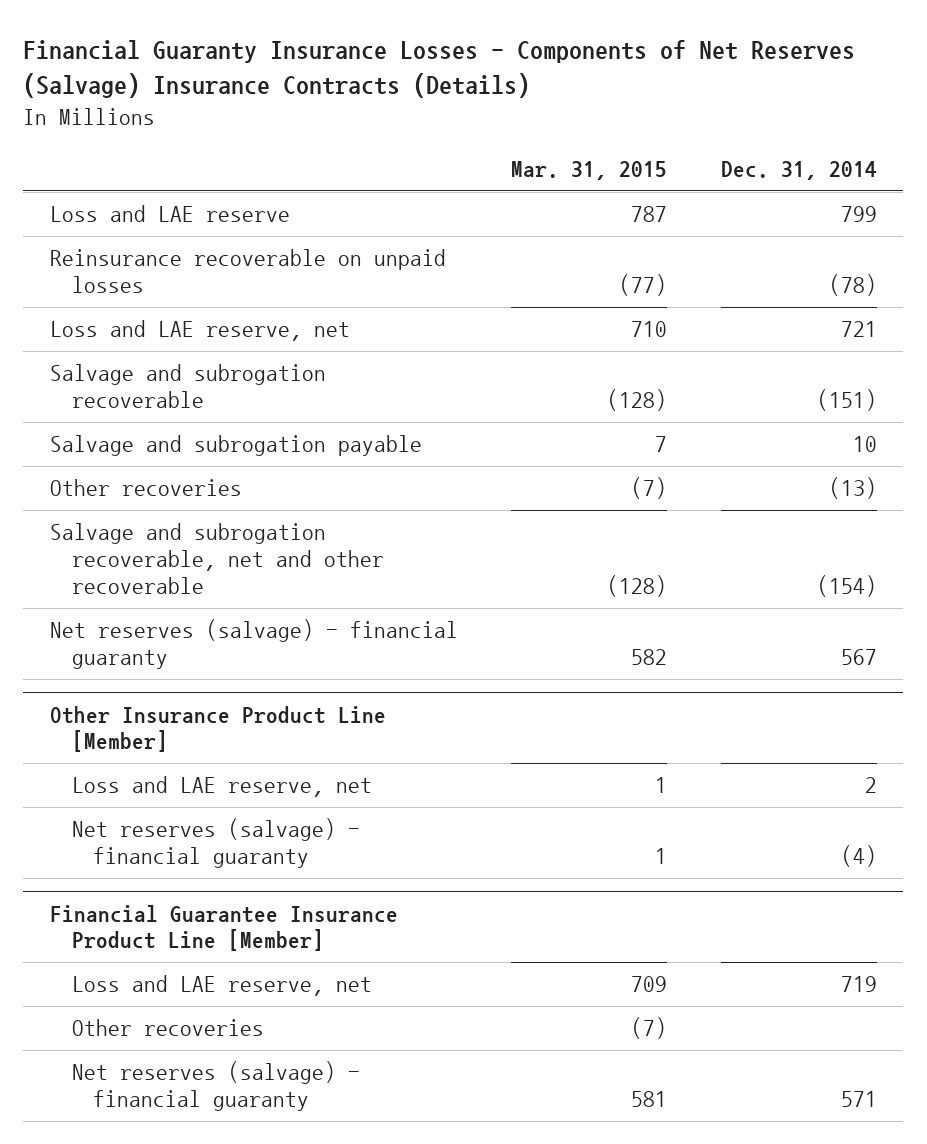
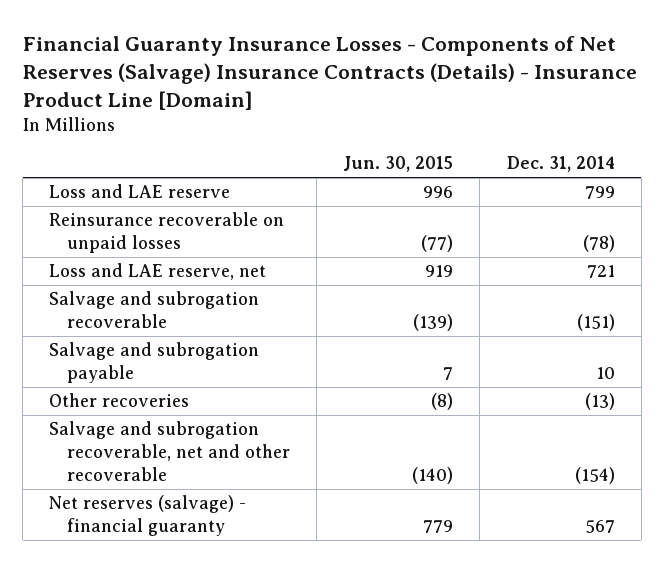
- Financial Guaranty Insurance Losses - Components of Net Reserves (Salvage) Insurance Contracts (Details)
+ Financial Guaranty Insurance Losses - Components of Net Reserves (Salvage) Insurance Contracts (Details) - Insurance Product Line [Domain]
- | Mar. 31, 2015 | Dec. 31, 2014
+ | Jun. 30, 2015 | Dec. 31, 2014
- Other Insurance Product Line [Member]
- Loss and LAE reserve, net | 1 | 2
- Net reserves (salvage) - financial guaranty | 1 | (4)
- Financial Guarantee Insurance Product Line [Member]
- Loss and LAE reserve, net | 709 | 719
- Other recoveries | (7) |
- Net reserves (salvage) - financial guaranty | 581 | 571

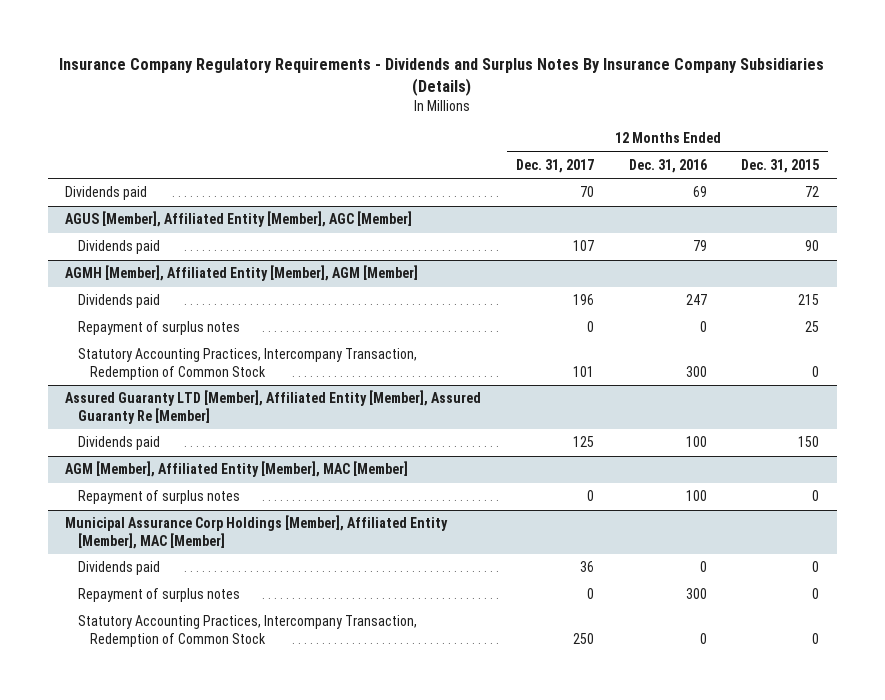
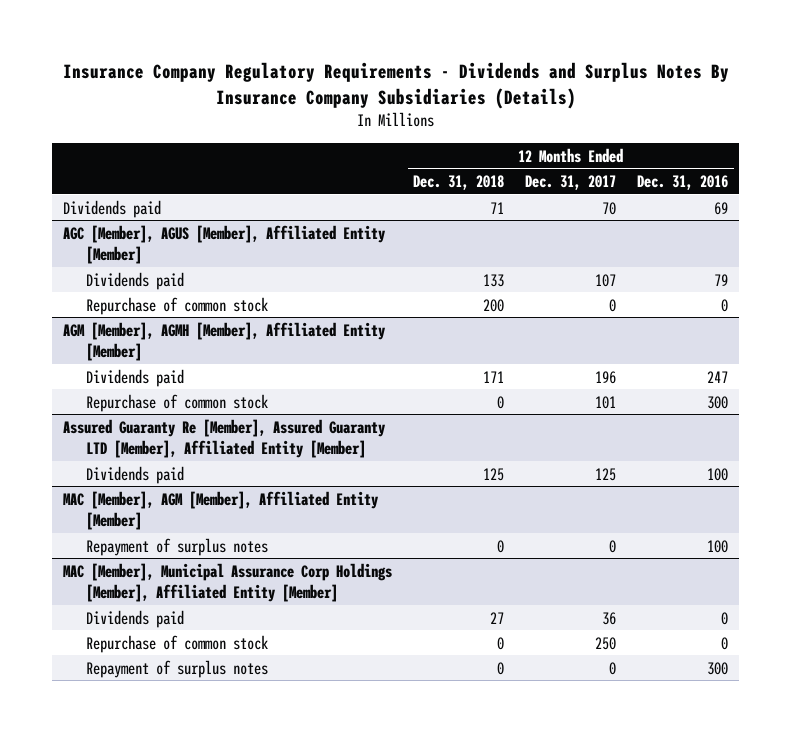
- | 12 Months Ended Dec. 31, 2017 | 12 Months Ended Dec. 31, 2016 | 12 Months Ended Dec. 31, 2015
+ | 12 Months Ended Dec. 31, 2018 | 12 Months Ended Dec. 31, 2017 | 12 Months Ended Dec. 31, 2016
- AGUS [Member], Affiliated Entity [Member], AGC [Member]
+ AGC [Member], AGUS [Member], Affiliated Entity [Member]
- AGMH [Member], Affiliated Entity [Member], AGM [Member]
+ Repurchase of common stock | 200 | 0 | 0
+ AGM [Member], AGMH [Member], Affiliated Entity [Member]
- Repayment of surplus notes | 0 | 0 | 25
- Statutory Accounting Practices, Intercompany Transaction, Redemption of Common Stock | 101 | 300 | 0
- Assured Guaranty LTD [Member], Affiliated Entity [Member], Assured Guaranty Re [Member]
+ Repurchase of common stock | 0 | 101 | 300
+ Assured Guaranty Re [Member], Assured Guaranty LTD [Member], Affiliated Entity [Member]
- AGM [Member], Affiliated Entity [Member], MAC [Member]
+ MAC [Member], AGM [Member], Affiliated Entity [Member]
- Municipal Assurance Corp Holdings [Member], Affiliated Entity [Member], MAC [Member]
+ MAC [Member], Municipal Assurance Corp Holdings [Member], Affiliated Entity [Member]
+ Repurchase of common stock | 0 | 250 | 0
- Statutory Accounting Practices, Intercompany Transaction, Redemption of Common Stock | 250 | 0 | 0

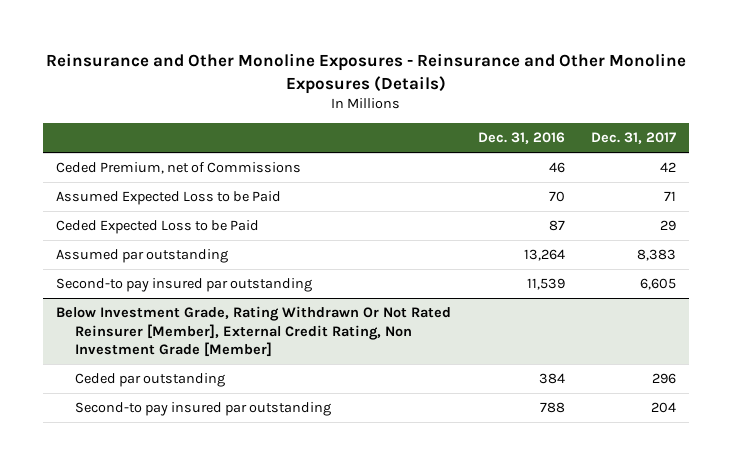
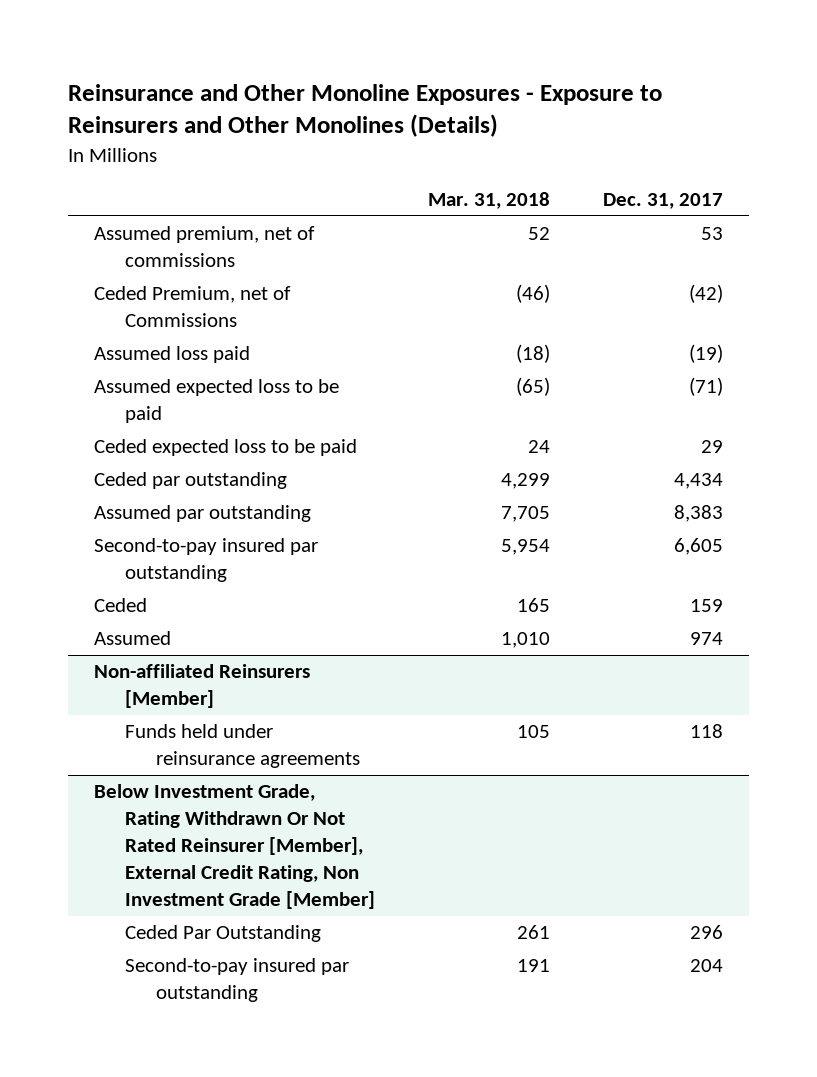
- Reinsurance and Other Monoline Exposures - Reinsurance and Other Monoline Exposures (Details)
+ Reinsurance and Other Monoline Exposures - Exposure to Reinsurers and Other Monolines (Details)
- | Dec. 31, 2016 | Dec. 31, 2017
+ | Mar. 31, 2018 | Dec. 31, 2017
- Ceded Premium, net of Commissions | 46 | 42
- Assumed Expected Loss to be Paid | 70 | 71
- Ceded Expected Loss to be Paid | 87 | 29
+ Assumed premium, net of commissions | 52 | 53
+ Ceded Premium, net of Commissions | (46) | (42)
+ Assumed loss paid | (18) | (19)
+ Assumed expected loss to be paid | (65) | (71)
+ Ceded expected loss to be paid | 24 | 29
+ Ceded par outstanding | 4,299 | 4,434
- Second-to pay insured par outstanding | 11,539 | 6,605
+ Second-to-pay insured par outstanding | 5,954 | 6,605
+ Ceded | 165 | 159
+ Assumed | 1,010 | 974
+ Non-affiliated Reinsurers [Member]
+ Funds held under reinsurance agreements | 105 | 118
@ Below Investment Grade, Rating Withdrawn Or Not Rated Reinsurer [Member], External Credit Rating, Non Investment Grade [Member]
- Ceded par outstanding | 384 | 296
- Second-to pay insured par outstanding | 788 | 204
+ Ceded Par Outstanding | 261 | 296
+ Second-to-pay insured par outstanding | 191 | 204

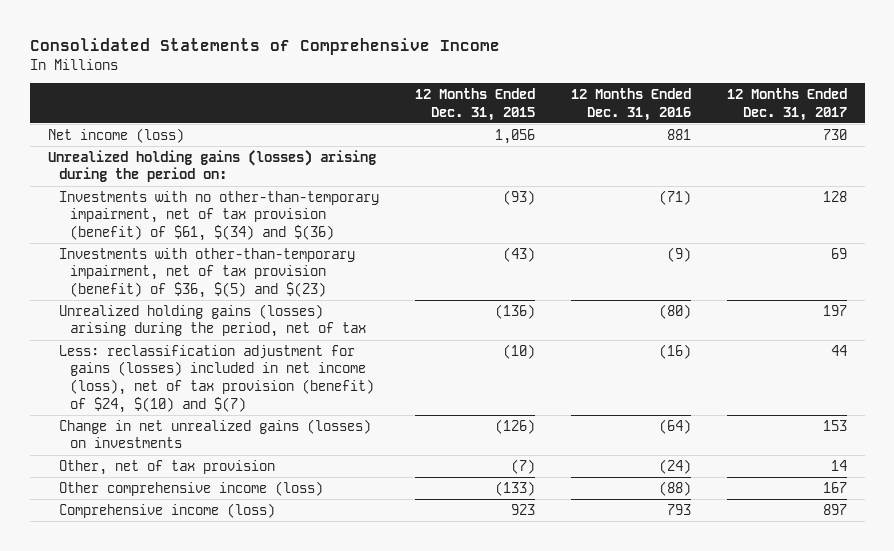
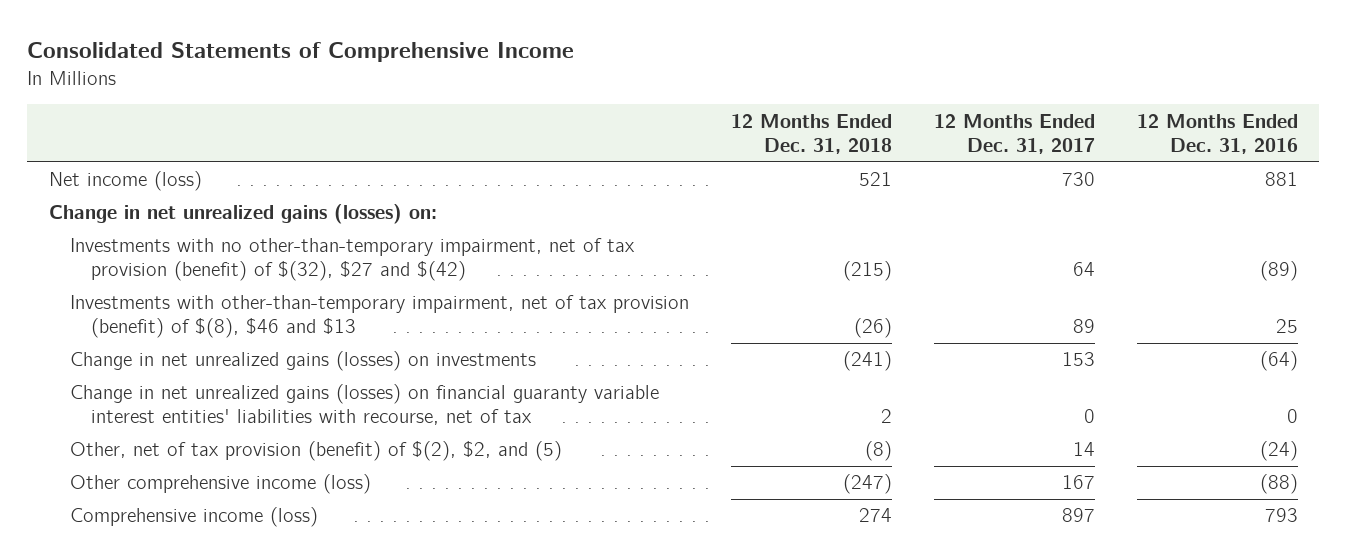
- | 12 Months Ended Dec. 31, 2015 | 12 Months Ended Dec. 31, 2016 | 12 Months Ended Dec. 31, 2017
+ | 12 Months Ended Dec. 31, 2018 | 12 Months Ended Dec. 31, 2017 | 12 Months Ended Dec. 31, 2016
- Unrealized holding gains (losses) arising during the period on:
- Investments with no other-than-temporary impairment, net of tax provision (benefit) of $61, $(34) and $(36) | (93) | (71) | 128
- Investments with other-than-temporary impairment, net of tax provision (benefit) of $36, $(5) and $(23) | (43) | (9) | 69
- Unrealized holding gains (losses) arising during the period, net of tax | (136) | (80) | 197
- Less: reclassification adjustment for gains (losses) included in net income (loss), net of tax provision (benefit) of $24, $(10) and $(7) | (10) | (16) | 44
+ Change in net unrealized gains (losses) on:
+ Investments with no other-than-temporary impairment, net of tax provision (benefit) of $(32), $27 and $(42) | (215) | 64 | (89)
+ Investments with other-than-temporary impairment, net of tax provision (benefit) of $(8), $46 and $13 | (26) | 89 | 25
- Other, net of tax provision | (7) | (24) | 14
+ Change in net unrealized gains (losses) on financial guaranty variable interest entities' liabilities with recourse, net of tax | 2 | 0 | 0
+ Other, net of tax provision (benefit) of $(2), $2, and (5) | (8) | 14 | (24)

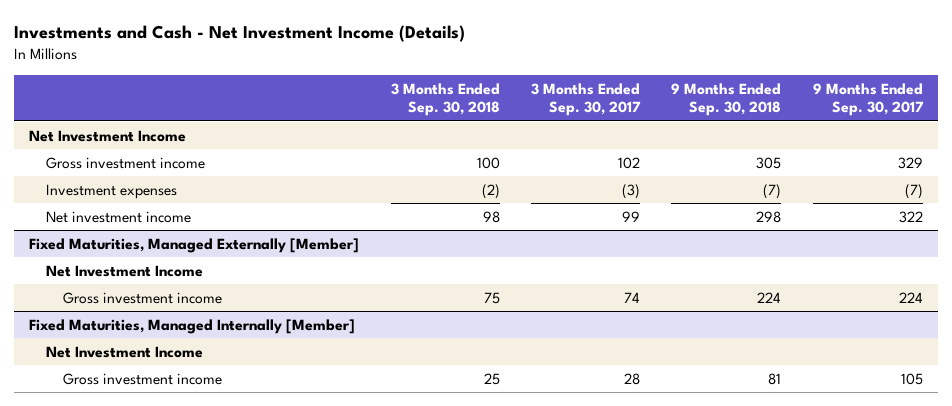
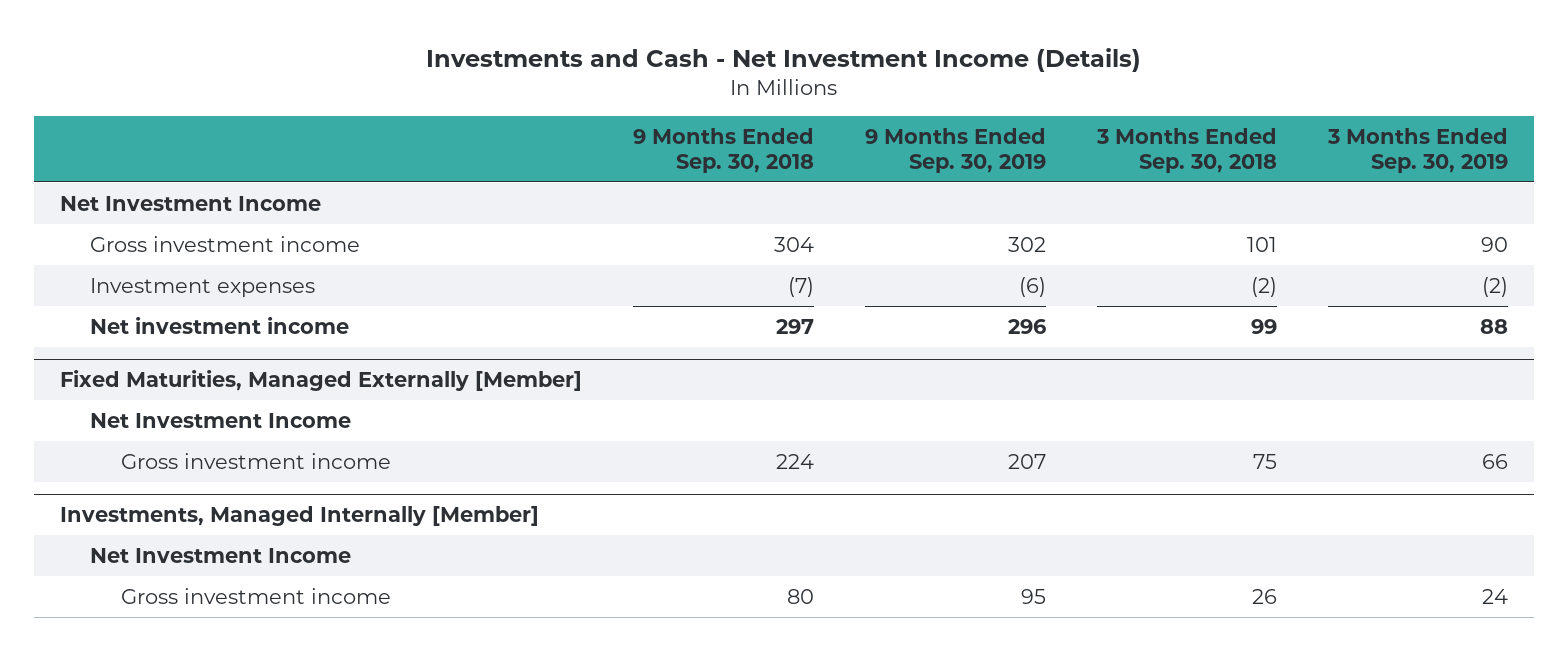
- | 3 Months Ended Sep. 30, 2018 | 3 Months Ended Sep. 30, 2017 | 9 Months Ended Sep. 30, 2018 | 9 Months Ended Sep. 30, 2017
+ | 9 Months Ended Sep. 30, 2018 | 9 Months Ended Sep. 30, 2019 | 3 Months Ended Sep. 30, 2018 | 3 Months Ended Sep. 30, 2019
- Gross investment income | 100 | 102 | 305 | 329
+ Gross investment income | 304 | 302 | 101 | 90
- Net investment income | 98 | 99 | 298 | 322
+ Net investment income | 297 | 296 | 99 | 88
- Fixed Maturities, Managed Internally [Member]
+ Investments, Managed Internally [Member]
- Gross investment income | 25 | 28 | 81 | 105
+ Gross investment income | 80 | 95 | 26 | 24

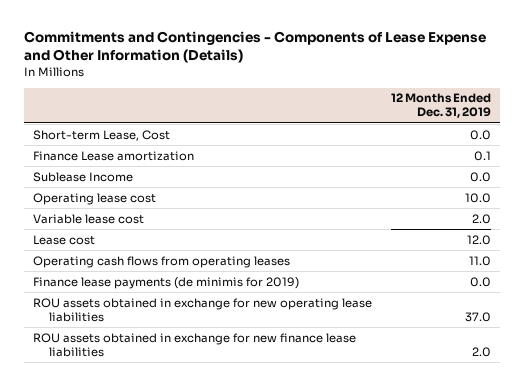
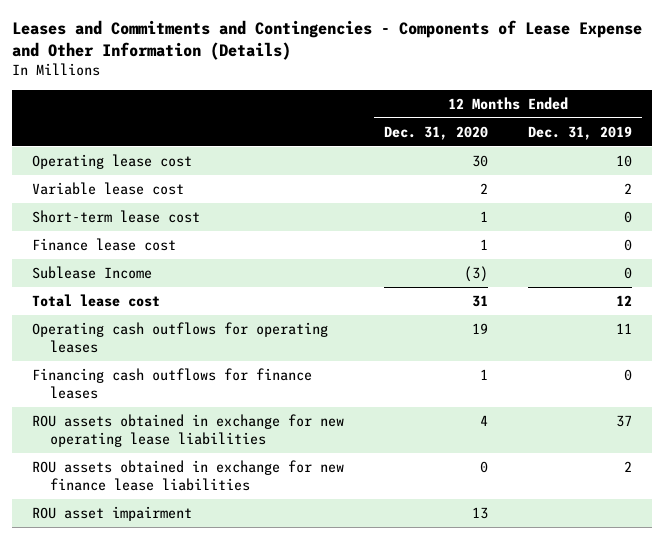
- Commitments and Contingencies - Components of Lease Expense and Other Information (Details)
+ Leases and Commitments and Contingencies - Components of Lease Expense and Other Information (Details)
- | 12 Months Ended Dec. 31, 2019
+ | 12 Months Ended Dec. 31, 2020 | 12 Months Ended Dec. 31, 2019
- Short-term Lease, Cost | 0.0
- Finance Lease amortization | 0.1
- Sublease Income | 0.0
- Operating lease cost | 10.0
- Variable lease cost | 2.0
- Lease cost | 12.0
- Operating cash flows from operating leases | 11.0
- Finance lease payments (de minimis for 2019) | 0.0
- ROU assets obtained in exchange for new operating lease liabilities | 37.0
- ROU assets obtained in exchange for new finance lease liabilities | 2.0
+ Operating lease cost | 30 | 10
+ Variable lease cost | 2 | 2
+ Short-term lease cost | 1 | 0
+ Finance lease cost | 1 | 0
+ Sublease Income | (3) | 0
+ Total lease cost | 31 | 12
+ Operating cash outflows for operating leases | 19 | 11
+ Financing cash outflows for finance leases | 1 | 0
+ ROU assets obtained in exchange for new operating lease liabilities | 4 | 37
+ ROU assets obtained in exchange for new finance lease liabilities | 0 | 2
+ ROU asset impairment | 13 |

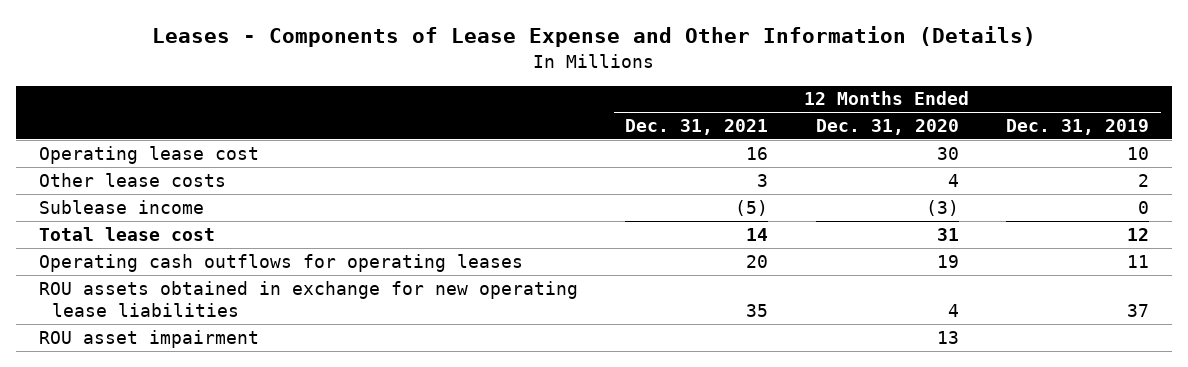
- Leases and Commitments and Contingencies - Components of Lease Expense and Other Information (Details)
+ Leases - Components of Lease Expense and Other Information (Details)
- | 12 Months Ended Dec. 31, 2020 | 12 Months Ended Dec. 31, 2019
+ | 12 Months Ended Dec. 31, 2021 | 12 Months Ended Dec. 31, 2020 | 12 Months Ended Dec. 31, 2019
- Variable lease cost | 2 | 2
- Short-term lease cost | 1 | 0
- Finance lease cost | 1 | 0
- Sublease Income | (3) | 0
+ Other lease costs | 3 | 4 | 2
+ Sublease income | (5) | (3) | 0
- Financing cash outflows for finance leases | 1 | 0
- ROU assets obtained in exchange for new finance lease liabilities | 0 | 2

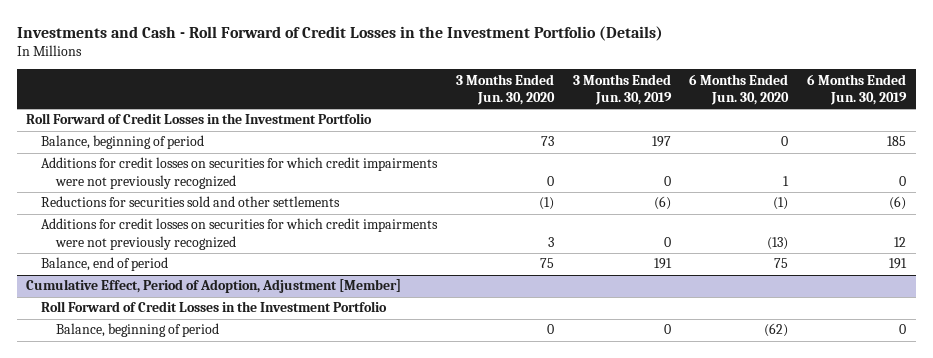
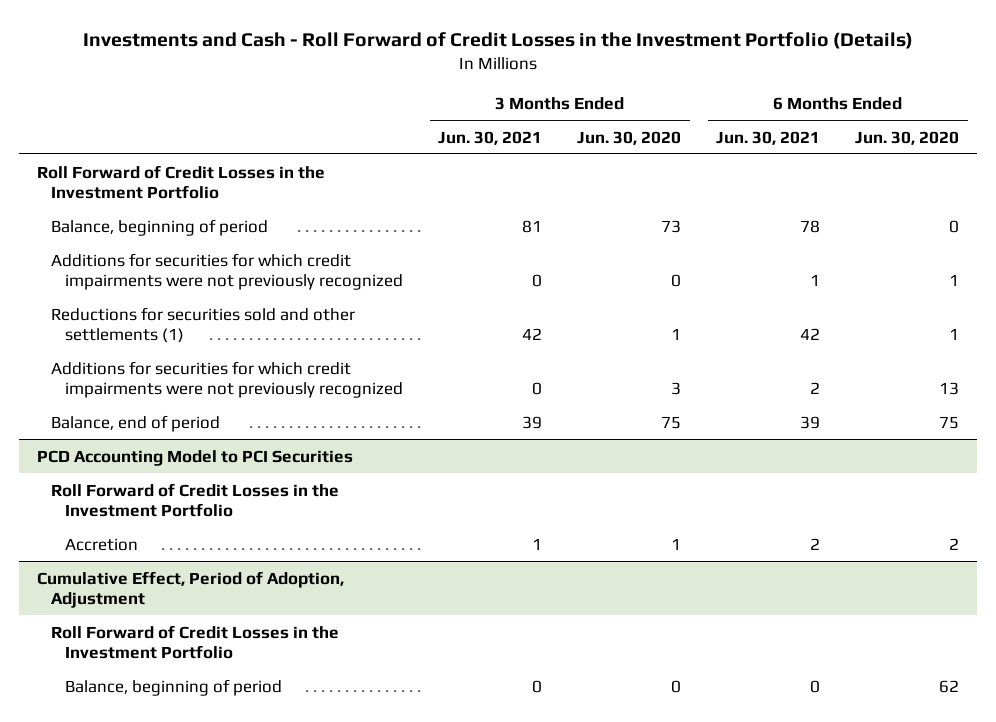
- | 3 Months Ended Jun. 30, 2020 | 3 Months Ended Jun. 30, 2019 | 6 Months Ended Jun. 30, 2020 | 6 Months Ended Jun. 30, 2019
+ | 3 Months Ended Jun. 30, 2021 | 3 Months Ended Jun. 30, 2020 | 6 Months Ended Jun. 30, 2021 | 6 Months Ended Jun. 30, 2020
- Additions for credit losses on securities for which credit impairments were not previously recognized | 0 | 0 | 1 | 0
- Reductions for securities sold and other settlements | (1) | (6) | (1) | (6)
- Additions for credit losses on securities for which credit impairments were not previously recognized | 3 | 0 | (13) | 12
+ Additions for securities for which credit impairments were not previously recognized | 0 | 0 | 1 | 1
+ Reductions for securities sold and other settlements (1) | 42 | 1 | 42 | 1
+ Additions for securities for which credit impairments were not previously recognized | 0 | 3 | 2 | 13
- Cumulative Effect, Period of Adoption, Adjustment [Member]
+ PCD Accounting Model to PCI Securities
- Balance, beginning of period | 0 | 0 | (62) | 0
+ Accretion | 1 | 1 | 2 | 2
+ Cumulative Effect, Period of Adoption, Adjustment
+ Roll Forward of Credit Losses in the Investment Portfolio
+ Balance, beginning of period | 0 | 0 | 0 | 62

